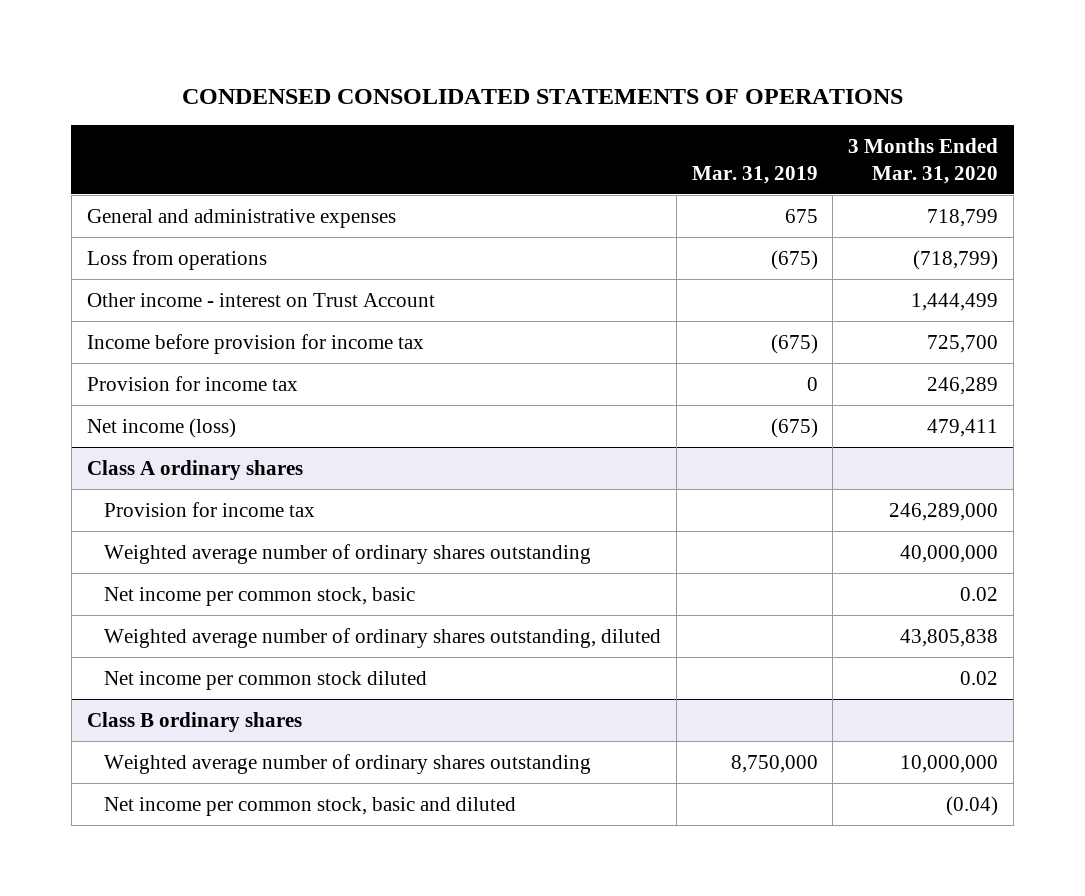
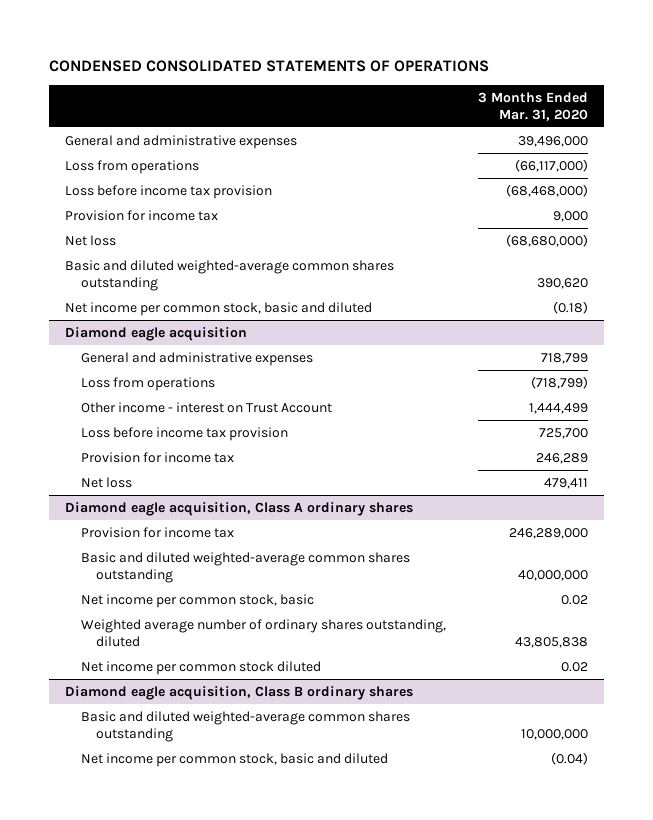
- | Mar. 31, 2019 | 3 Months Ended Mar. 31, 2020
+ | 3 Months Ended Mar. 31, 2020
+ General and administrative expenses | 39,496,000
+ Loss from operations | (66,117,000)
+ Loss before income tax provision | (68,468,000)
+ Provision for income tax | 9,000
+ Net loss | (68,680,000)
+ Basic and diluted weighted-average common shares outstanding | 390,620
+ Net income per common stock, basic and diluted | (0.18)
+ Diamond eagle acquisition
- Income before provision for income tax | (675) | 725,700
+ Loss before income tax provision | 725,700
- Net income (loss) | (675) | 479,411
- Class A ordinary shares
+ Net loss | 479,411
+ Diamond eagle acquisition, Class A ordinary shares
- Weighted average number of ordinary shares outstanding | | 40,000,000
+ Basic and diluted weighted-average common shares outstanding | 40,000,000
- Class B ordinary shares
- Weighted average number of ordinary shares outstanding | 8,750,000 | 10,000,000
+ Diamond eagle acquisition, Class B ordinary shares
+ Basic and diluted weighted-average common shares outstanding | 10,000,000

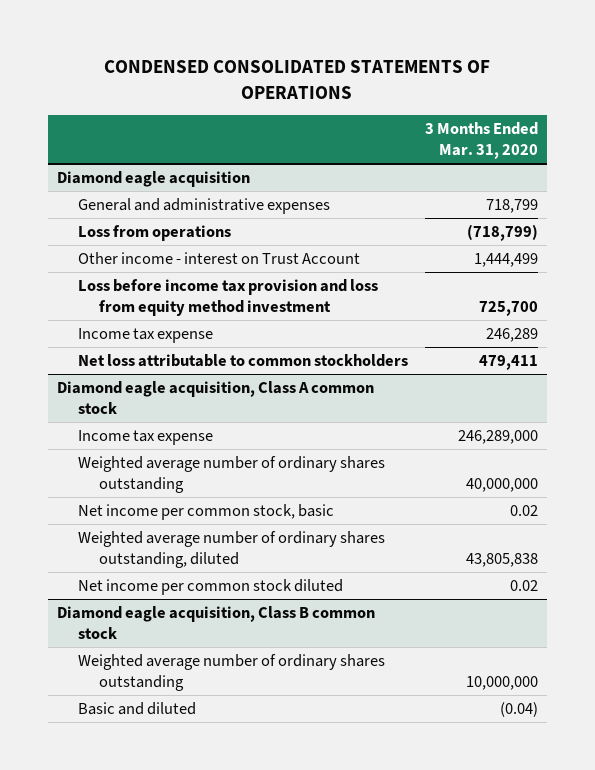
- General and administrative expenses | 39,496,000
- Loss from operations | (66,117,000)
- Loss before income tax provision | (68,468,000)
- Provision for income tax | 9,000
- Net loss | (68,680,000)
- Basic and diluted weighted-average common shares outstanding | 390,620
- Net income per common stock, basic and diluted | (0.18)
@ Diamond eagle acquisition
- Loss before income tax provision | 725,700
- Provision for income tax | 246,289
- Net loss | 479,411
- Diamond eagle acquisition, Class A ordinary shares
- Provision for income tax | 246,289,000
- Basic and diluted weighted-average common shares outstanding | 40,000,000
@ Diamond eagle acquisition
+ Loss before income tax provision and loss from equity method investment | 725,700
+ Income tax expense | 246,289
+ Net loss attributable to common stockholders | 479,411
+ Diamond eagle acquisition, Class A common stock
+ Income tax expense | 246,289,000
+ Weighted average number of ordinary shares outstanding | 40,000,000
- Diamond eagle acquisition, Class B ordinary shares
- Basic and diluted weighted-average common shares outstanding | 10,000,000
- Net income per common stock, basic and diluted | (0.04)
+ Diamond eagle acquisition, Class B common stock
+ Weighted average number of ordinary shares outstanding | 10,000,000
+ Basic and diluted | (0.04)

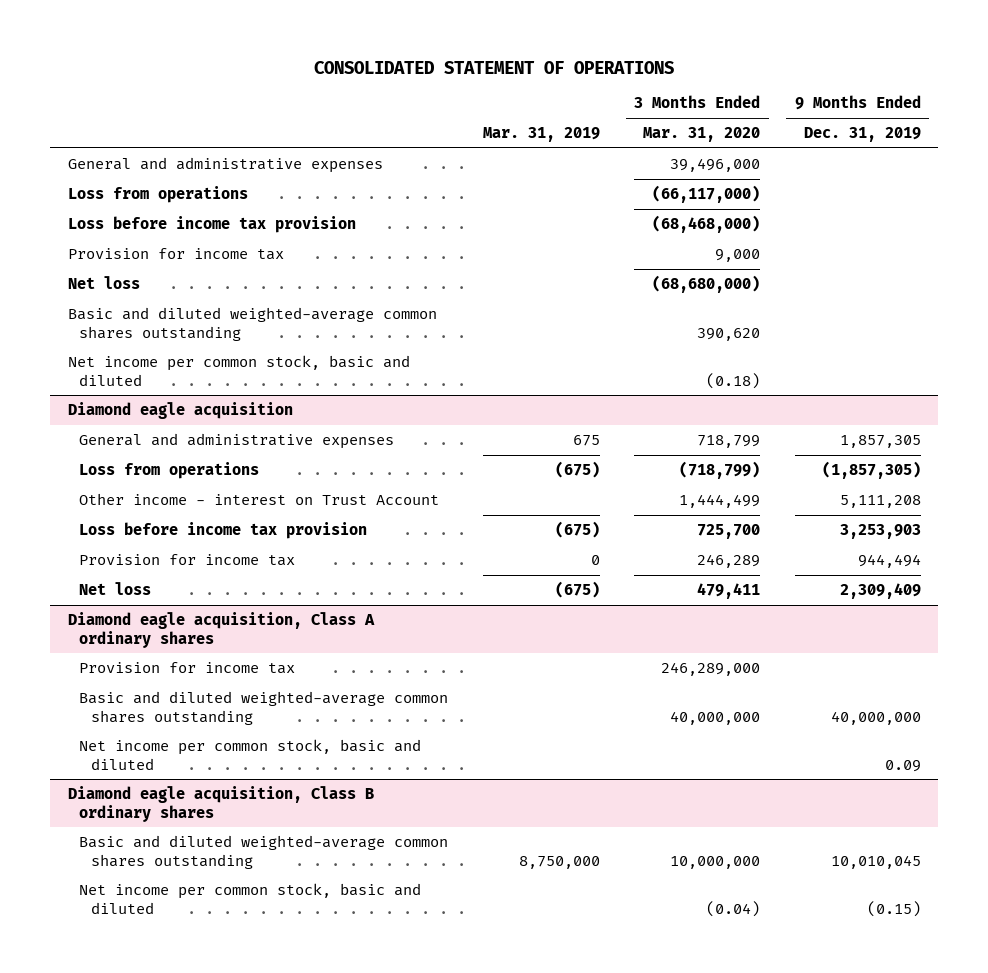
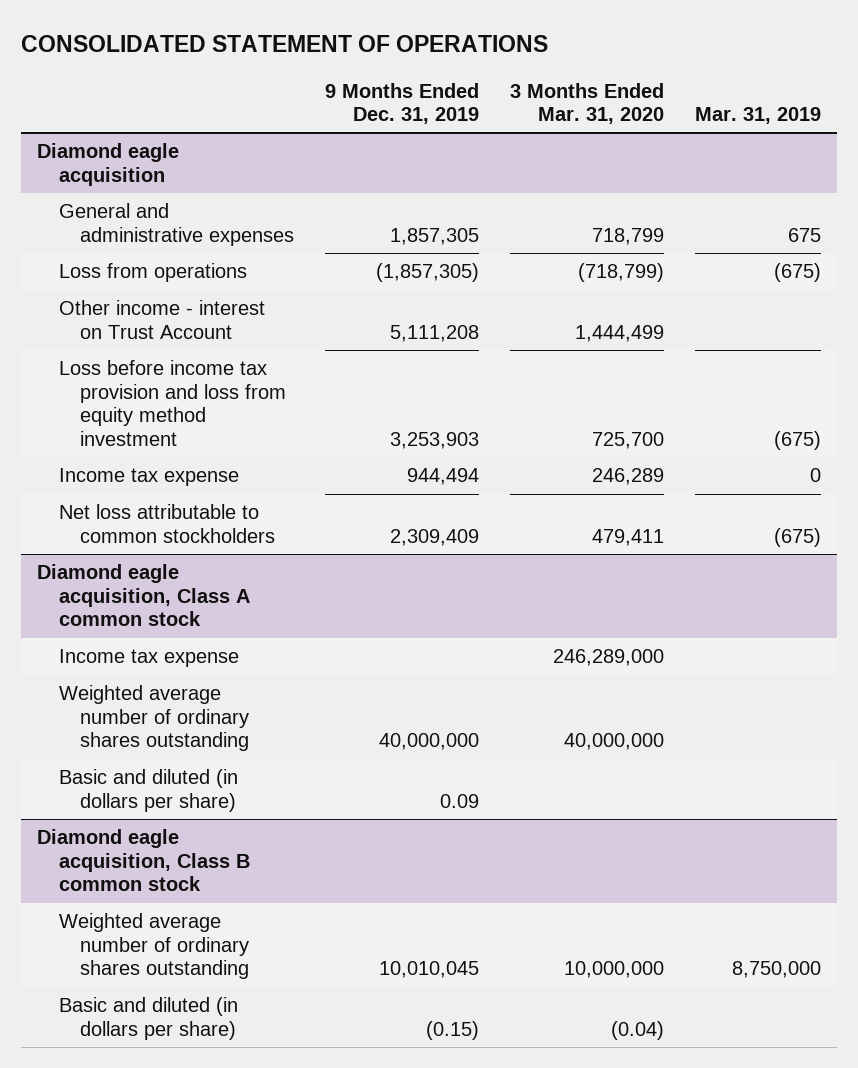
- | Mar. 31, 2019 | 3 Months Ended Mar. 31, 2020 | 9 Months Ended Dec. 31, 2019
+ | 9 Months Ended Dec. 31, 2019 | 3 Months Ended Mar. 31, 2020 | Mar. 31, 2019
- General and administrative expenses | | 39,496,000 |
- Loss from operations | | (66,117,000) |
- Loss before income tax provision | | (68,468,000) |
- Provision for income tax | | 9,000 |
- Net loss | | (68,680,000) |
- Basic and diluted weighted-average common shares outstanding | | 390,620 |
- Net income per common stock, basic and diluted | | (0.18) |
@ Diamond eagle acquisition
- Loss before income tax provision | (675) | 725,700 | 3,253,903
- Provision for income tax | 0 | 246,289 | 944,494
- Net loss | (675) | 479,411 | 2,309,409
- Diamond eagle acquisition, Class A ordinary shares
- Provision for income tax | | 246,289,000 |
- Basic and diluted weighted-average common shares outstanding | | 40,000,000 | 40,000,000
- Net income per common stock, basic and diluted | | | 0.09
- Diamond eagle acquisition, Class B ordinary shares
- Basic and diluted weighted-average common shares outstanding | 8,750,000 | 10,000,000 | 10,010,045
- Net income per common stock, basic and diluted | | (0.04) | (0.15)
@ Diamond eagle acquisition
+ Loss before income tax provision and loss from equity method investment | 3,253,903 | 725,700 | (675)
+ Income tax expense | 944,494 | 246,289 | 0
+ Net loss attributable to common stockholders | 2,309,409 | 479,411 | (675)
+ Diamond eagle acquisition, Class A common stock
+ Income tax expense | | 246,289,000 |
+ Weighted average number of ordinary shares outstanding | 40,000,000 | 40,000,000 |
+ Basic and diluted (in dollars per share) | 0.09 | |
+ Diamond eagle acquisition, Class B common stock
+ Weighted average number of ordinary shares outstanding | 10,010,045 | 10,000,000 | 8,750,000
+ Basic and diluted (in dollars per share) | (0.15) | (0.04) |

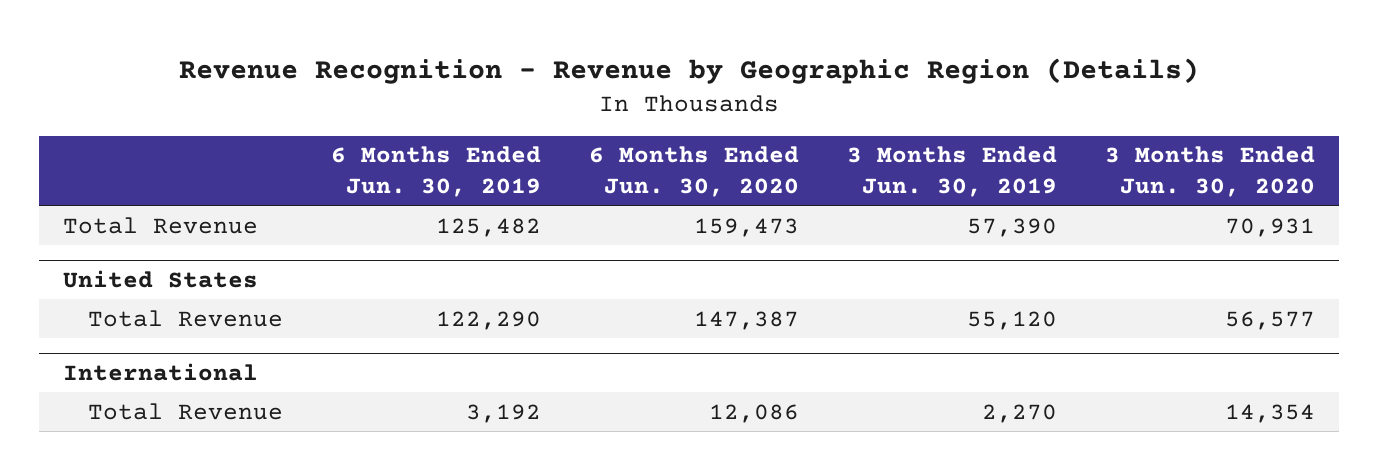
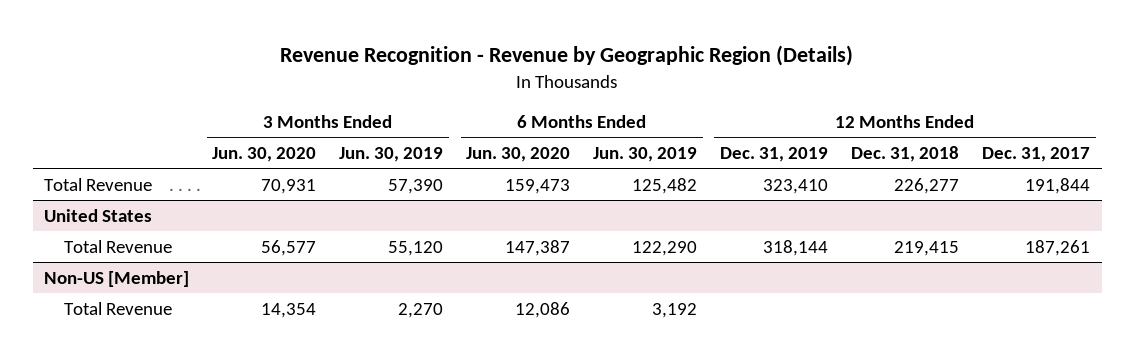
- | 6 Months Ended Jun. 30, 2019 | 6 Months Ended Jun. 30, 2020 | 3 Months Ended Jun. 30, 2019 | 3 Months Ended Jun. 30, 2020
+ | 3 Months Ended Jun. 30, 2020 | 3 Months Ended Jun. 30, 2019 | 6 Months Ended Jun. 30, 2020 | 6 Months Ended Jun. 30, 2019 | 12 Months Ended Dec. 31, 2019 | 12 Months Ended Dec. 31, 2018 | 12 Months Ended Dec. 31, 2017
- International
+ Non-US [Member]

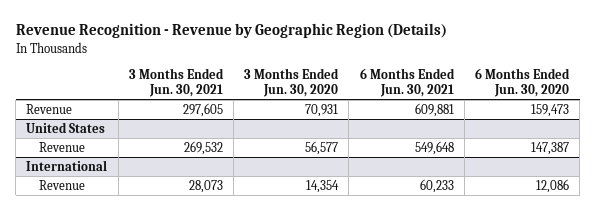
- | 3 Months Ended Jun. 30, 2020 | 3 Months Ended Jun. 30, 2019 | 6 Months Ended Jun. 30, 2020 | 6 Months Ended Jun. 30, 2019 | 12 Months Ended Dec. 31, 2019 | 12 Months Ended Dec. 31, 2018 | 12 Months Ended Dec. 31, 2017
+ | 3 Months Ended Jun. 30, 2021 | 3 Months Ended Jun. 30, 2020 | 6 Months Ended Jun. 30, 2021 | 6 Months Ended Jun. 30, 2020
- Total Revenue | 70,931 | 57,390 | 159,473 | 125,482 | 323,410 | 226,277 | 191,844
+ Revenue | 297,605 | 70,931 | 609,881 | 159,473
@ United States
- Total Revenue | 56,577 | 55,120 | 147,387 | 122,290 | 318,144 | 219,415 | 187,261
- Non-US [Member]
- Total Revenue | 14,354 | 2,270 | 12,086 | 3,192 | | |
@ United States
+ Revenue | 269,532 | 56,577 | 549,648 | 147,387
+ International
+ Revenue | 28,073 | 14,354 | 60,233 | 12,086

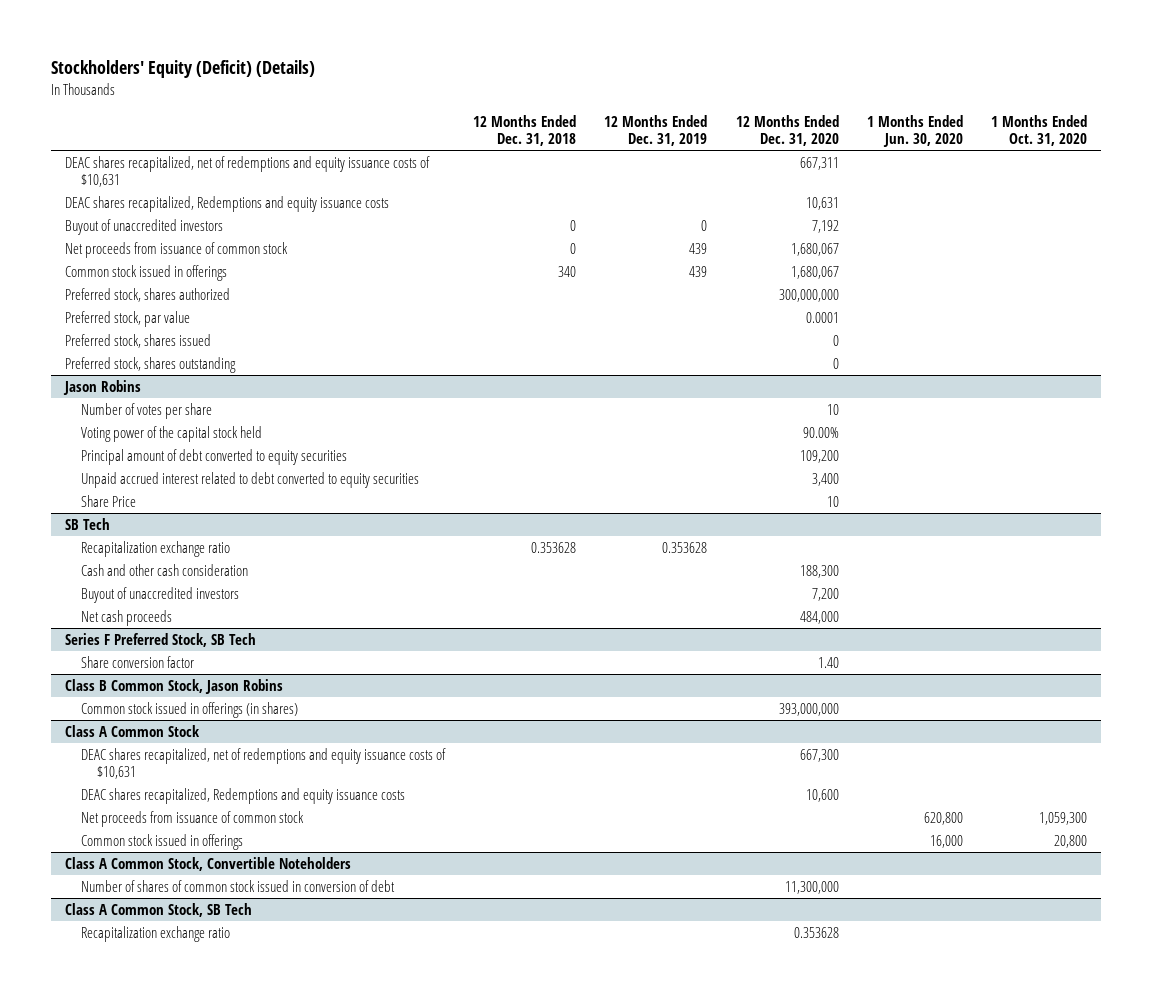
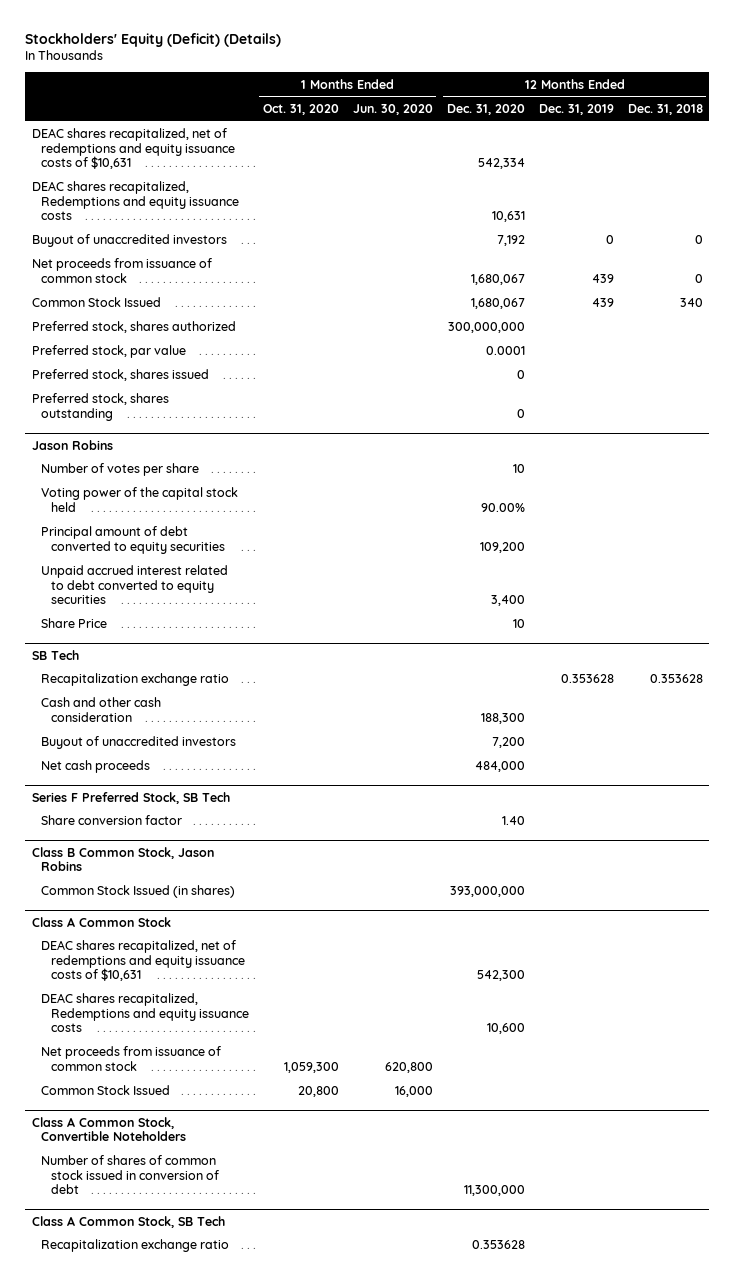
- | 12 Months Ended Dec. 31, 2018 | 12 Months Ended Dec. 31, 2019 | 12 Months Ended Dec. 31, 2020 | 1 Months Ended Jun. 30, 2020 | 1 Months Ended Oct. 31, 2020
+ | 1 Months Ended Oct. 31, 2020 | 1 Months Ended Jun. 30, 2020 | 12 Months Ended Dec. 31, 2020 | 12 Months Ended Dec. 31, 2019 | 12 Months Ended Dec. 31, 2018
- DEAC shares recapitalized, net of redemptions and equity issuance costs of $10,631 | | | 667,311 | |
+ DEAC shares recapitalized, net of redemptions and equity issuance costs of $10,631 | | | 542,334 | |
- Common stock issued in offerings | 340 | 439 | 1,680,067 | |
+ Common Stock Issued | | | 1,680,067 | 439 | 340
@ Class B Common Stock, Jason Robins
- Common stock issued in offerings (in shares) | | | 393,000,000 | |
+ Common Stock Issued (in shares) | | | 393,000,000 | |
@ Class A Common Stock
- DEAC shares recapitalized, net of redemptions and equity issuance costs of $10,631 | | | 667,300 | |
+ DEAC shares recapitalized, net of redemptions and equity issuance costs of $10,631 | | | 542,300 | |
- Common stock issued in offerings | | | | 16,000 | 20,800
+ Common Stock Issued | 20,800 | 16,000 | | |

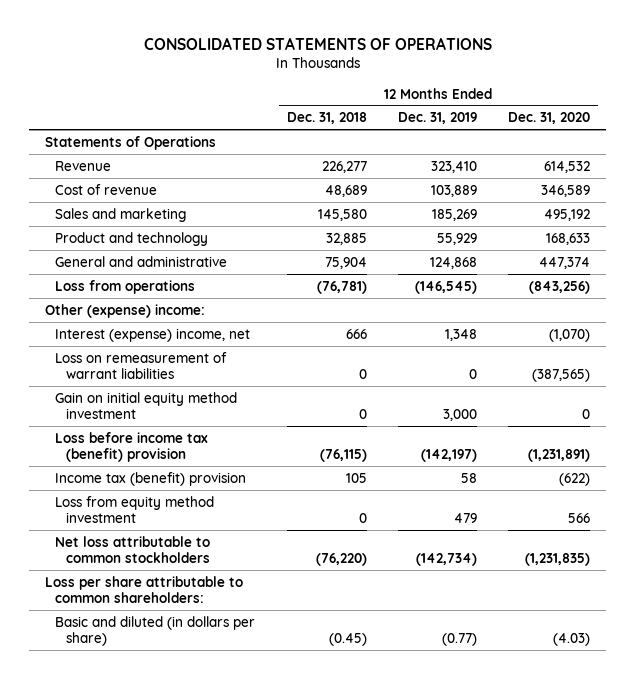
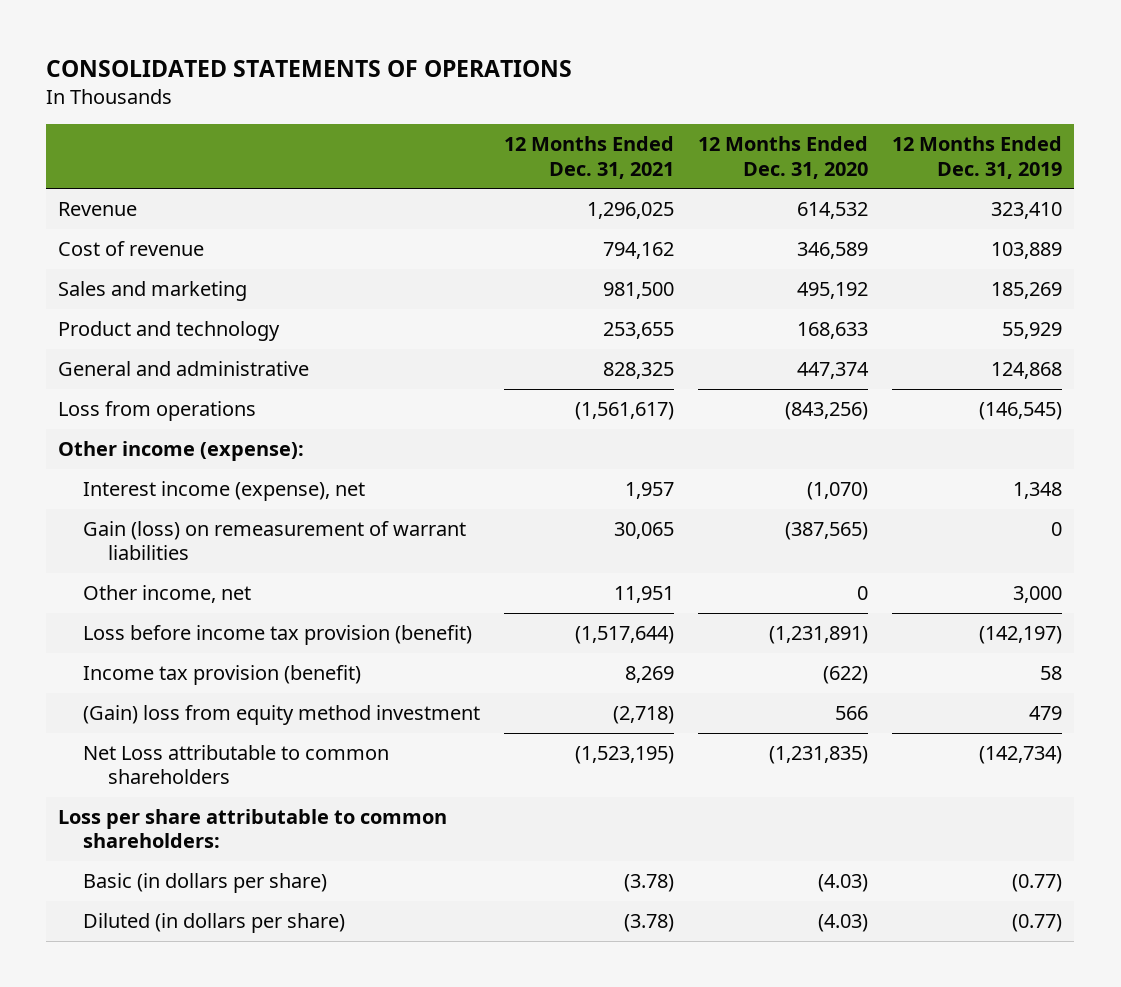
- | 12 Months Ended Dec. 31, 2018 | 12 Months Ended Dec. 31, 2019 | 12 Months Ended Dec. 31, 2020
+ | 12 Months Ended Dec. 31, 2021 | 12 Months Ended Dec. 31, 2020 | 12 Months Ended Dec. 31, 2019
- Statements of Operations
- Other (expense) income:
- Interest (expense) income, net | 666 | 1,348 | (1,070)
- Loss on remeasurement of warrant liabilities | 0 | 0 | (387,565)
- Gain on initial equity method investment | 0 | 3,000 | 0
- Loss before income tax (benefit) provision | (76,115) | (142,197) | (1,231,891)
- Income tax (benefit) provision | 105 | 58 | (622)
- Loss from equity method investment | 0 | 479 | 566
- Net loss attributable to common stockholders | (76,220) | (142,734) | (1,231,835)
+ Other income (expense):
+ Interest income (expense), net | 1,957 | (1,070) | 1,348
+ Gain (loss) on remeasurement of warrant liabilities | 30,065 | (387,565) | 0
+ Other income, net | 11,951 | 0 | 3,000
+ Loss before income tax provision (benefit) | (1,517,644) | (1,231,891) | (142,197)
+ Income tax provision (benefit) | 8,269 | (622) | 58
+ (Gain) loss from equity method investment | (2,718) | 566 | 479
+ Net Loss attributable to common shareholders | (1,523,195) | (1,231,835) | (142,734)
- Basic and diluted (in dollars per share) | (0.45) | (0.77) | (4.03)
+ Basic (in dollars per share) | (3.78) | (4.03) | (0.77)
+ Diluted (in dollars per share) | (3.78) | (4.03) | (0.77)

